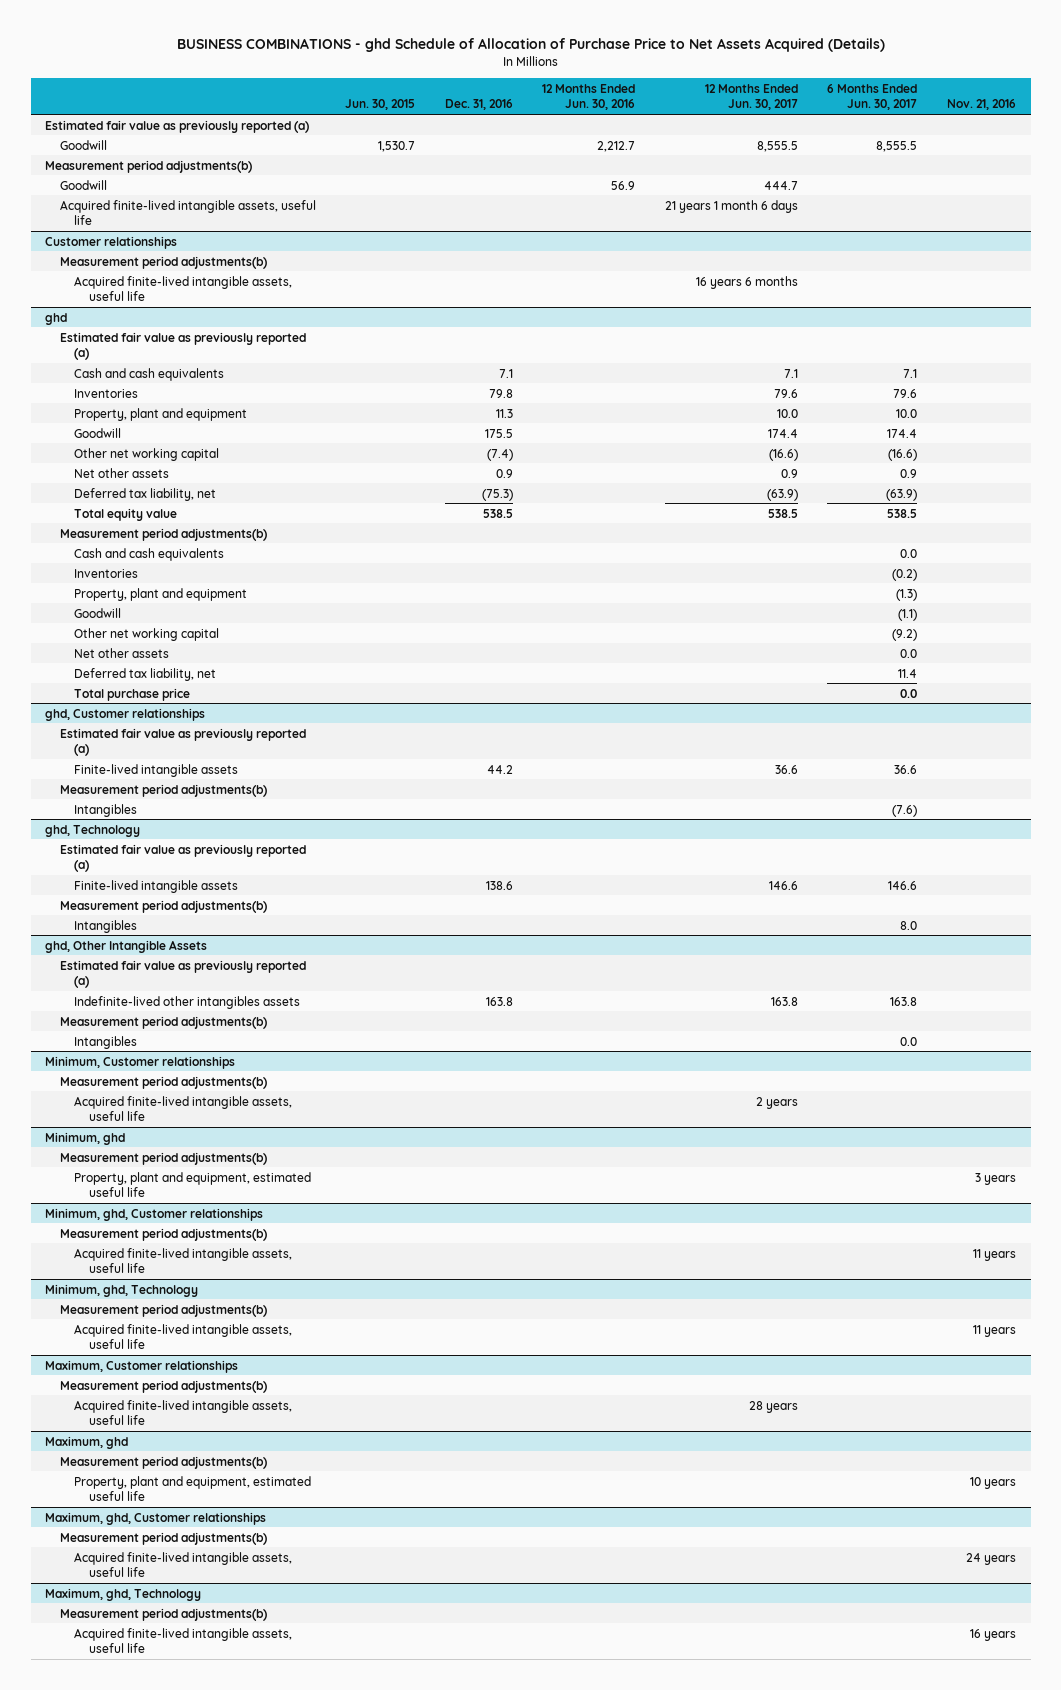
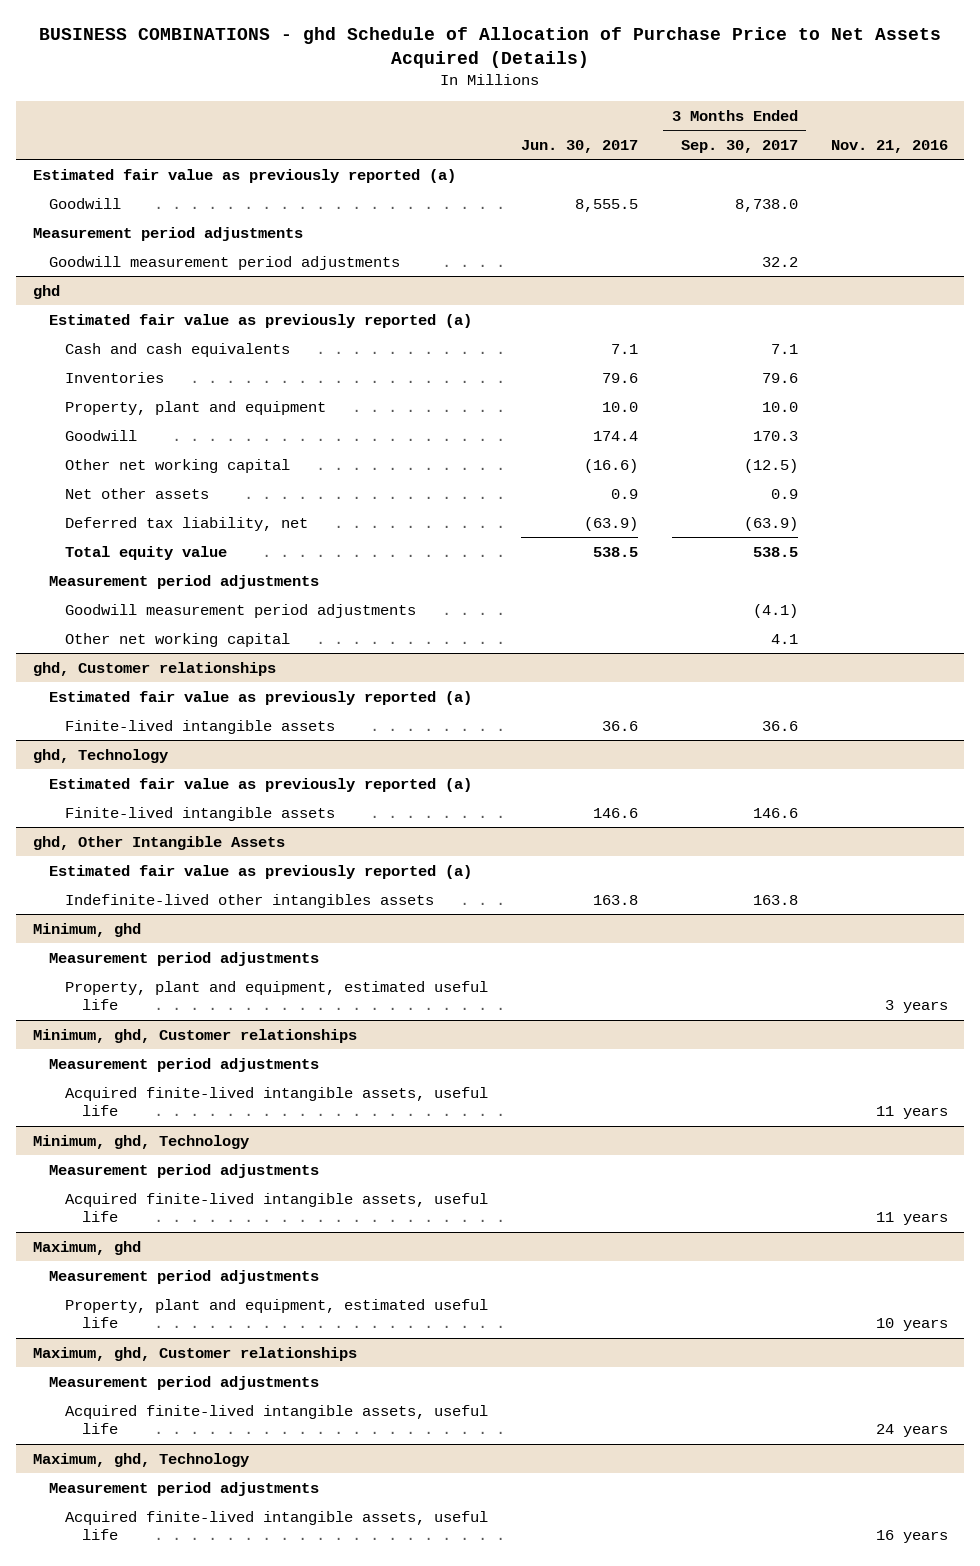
- | Jun. 30, 2015 | Dec. 31, 2016 | 12 Months Ended Jun. 30, 2016 | 12 Months Ended Jun. 30, 2017 | 6 Months Ended Jun. 30, 2017 | Nov. 21, 2016
+ | Jun. 30, 2017 | 3 Months Ended Sep. 30, 2017 | Nov. 21, 2016
- Measurement period adjustments(b)
- Goodwill | | | 56.9 | 444.7 | |
- Acquired finite-lived intangible assets, useful life | | | | 21 years 1 month 6 days | |
- Customer relationships
- Measurement period adjustments(b)
- Acquired finite-lived intangible assets, useful life | | | | 16 years 6 months | |
+ Measurement period adjustments
+ Goodwill measurement period adjustments | | 32.2 |
@ ghd
- Measurement period adjustments(b)
- Cash and cash equivalents | | | | | 0.0 |
- Inventories | | | | | (0.2) |
- Property, plant and equipment | | | | | (1.3) |
- Goodwill | | | | | (1.1) |
+ Measurement period adjustments
+ Goodwill measurement period adjustments | | (4.1) |
- Net other assets | | | | | 0.0 |
- Deferred tax liability, net | | | | | 11.4 |
- Total purchase price | | | | | 0.0 |
@ ghd, Customer relationships
- Measurement period adjustments(b)
- Intangibles | | | | | (7.6) |
@ ghd, Technology
- Measurement period adjustments(b)
- Intangibles | | | | | 8.0 |
@ ghd, Other Intangible Assets
- Measurement period adjustments(b)
- Intangibles | | | | | 0.0 |
- Minimum, Customer relationships
- Measurement period adjustments(b)
- Acquired finite-lived intangible assets, useful life | | | | 2 years | |
@ Minimum, ghd
- Measurement period adjustments(b)
+ Measurement period adjustments
@ Minimum, ghd, Customer relationships
- Measurement period adjustments(b)
+ Measurement period adjustments
@ Minimum, ghd, Technology
- Measurement period adjustments(b)
+ Measurement period adjustments
- Maximum, Customer relationships
- Measurement period adjustments(b)
- Acquired finite-lived intangible assets, useful life | | | | 28 years | |
@ Maximum, ghd
- Measurement period adjustments(b)
+ Measurement period adjustments
@ Maximum, ghd, Customer relationships
- Measurement period adjustments(b)
+ Measurement period adjustments
@ Maximum, ghd, Technology
- Measurement period adjustments(b)
+ Measurement period adjustments

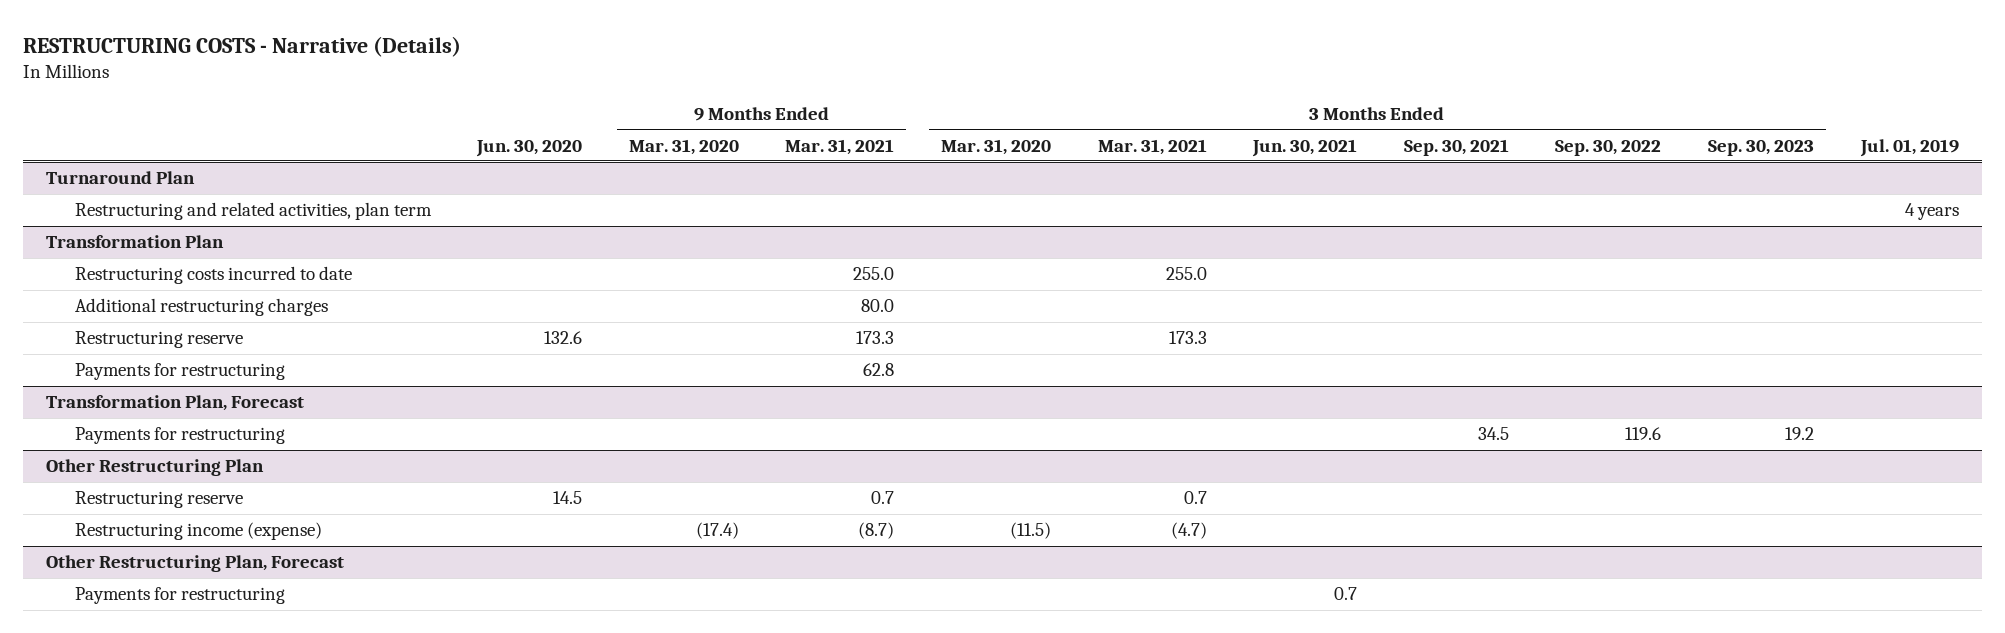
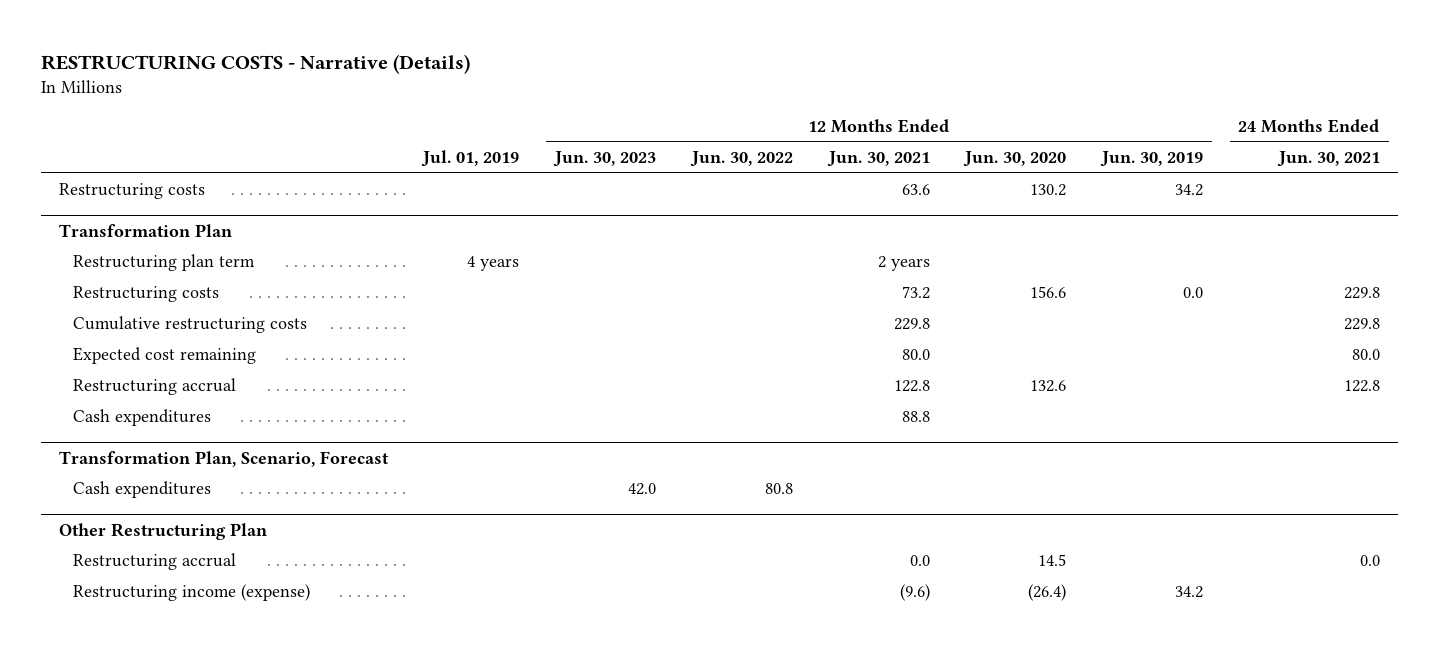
- | Jun. 30, 2020 | 9 Months Ended Mar. 31, 2020 | 9 Months Ended Mar. 31, 2021 | 3 Months Ended Mar. 31, 2020 | 3 Months Ended Mar. 31, 2021 | 3 Months Ended Jun. 30, 2021 | 3 Months Ended Sep. 30, 2021 | 3 Months Ended Sep. 30, 2022 | 3 Months Ended Sep. 30, 2023 | Jul. 01, 2019
+ | Jul. 01, 2019 | 12 Months Ended Jun. 30, 2023 | 12 Months Ended Jun. 30, 2022 | 12 Months Ended Jun. 30, 2021 | 12 Months Ended Jun. 30, 2020 | 12 Months Ended Jun. 30, 2019 | 24 Months Ended Jun. 30, 2021
- Turnaround Plan
- Restructuring and related activities, plan term | | | | | | | | | | 4 years
+ Restructuring costs | | | | 63.6 | 130.2 | 34.2 |
@ Transformation Plan
- Restructuring costs incurred to date | | | 255.0 | | 255.0 | | | | |
- Additional restructuring charges | | | 80.0 | | | | | | |
- Restructuring reserve | 132.6 | | 173.3 | | 173.3 | | | | |
- Payments for restructuring | | | 62.8 | | | | | | |
- Transformation Plan, Forecast
- Payments for restructuring | | | | | | | 34.5 | 119.6 | 19.2 |
@ Transformation Plan
+ Restructuring plan term | 4 years | | | 2 years | | |
+ Restructuring costs | | | | 73.2 | 156.6 | 0.0 | 229.8
+ Cumulative restructuring costs | | | | 229.8 | | | 229.8
+ Expected cost remaining | | | | 80.0 | | | 80.0
+ Restructuring accrual | | | | 122.8 | 132.6 | | 122.8
+ Cash expenditures | | | | 88.8 | | |
+ Transformation Plan, Scenario, Forecast
+ Cash expenditures | | 42.0 | 80.8 | | | |
@ Other Restructuring Plan
- Restructuring reserve | 14.5 | | 0.7 | | 0.7 | | | | |
+ Restructuring accrual | | | | 0.0 | 14.5 | | 0.0
- Other Restructuring Plan, Forecast
- Payments for restructuring | | | | | | 0.7 | | | |

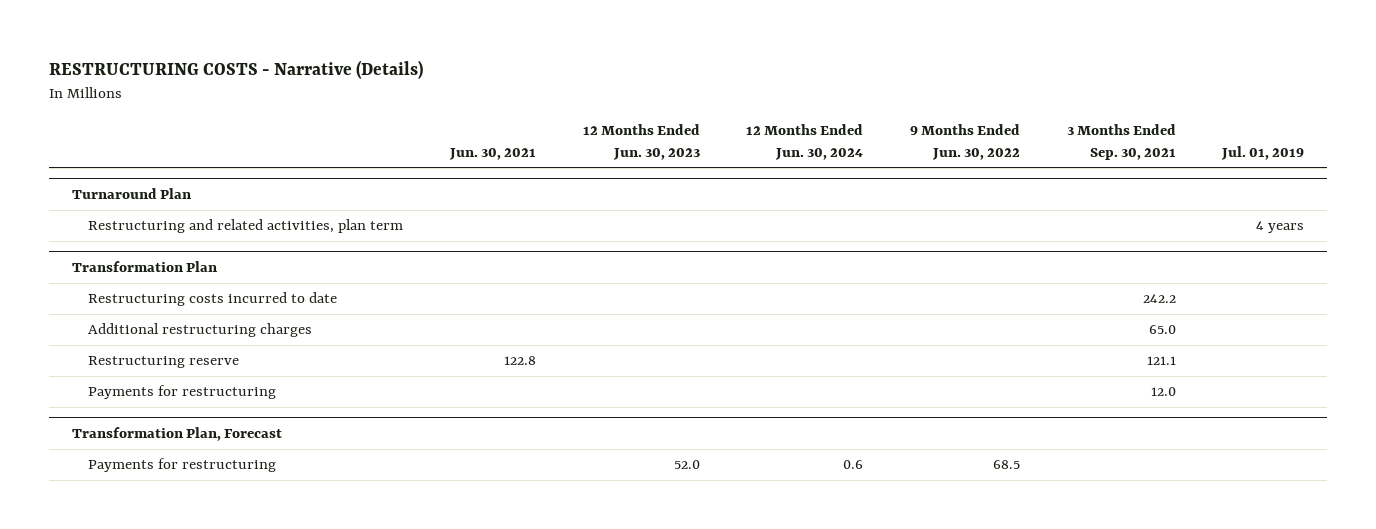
- | Jul. 01, 2019 | 12 Months Ended Jun. 30, 2023 | 12 Months Ended Jun. 30, 2022 | 12 Months Ended Jun. 30, 2021 | 12 Months Ended Jun. 30, 2020 | 12 Months Ended Jun. 30, 2019 | 24 Months Ended Jun. 30, 2021
+ | Jun. 30, 2021 | 12 Months Ended Jun. 30, 2023 | 12 Months Ended Jun. 30, 2024 | 9 Months Ended Jun. 30, 2022 | 3 Months Ended Sep. 30, 2021 | Jul. 01, 2019
- Restructuring costs | | | | 63.6 | 130.2 | 34.2 |
+ Turnaround Plan
+ Restructuring and related activities, plan term | | | | | | 4 years
@ Transformation Plan
- Restructuring plan term | 4 years | | | 2 years | | |
- Restructuring costs | | | | 73.2 | 156.6 | 0.0 | 229.8
- Cumulative restructuring costs | | | | 229.8 | | | 229.8
- Expected cost remaining | | | | 80.0 | | | 80.0
- Restructuring accrual | | | | 122.8 | 132.6 | | 122.8
- Cash expenditures | | | | 88.8 | | |
- Transformation Plan, Scenario, Forecast
- Cash expenditures | | 42.0 | 80.8 | | | |
- Other Restructuring Plan
- Restructuring accrual | | | | 0.0 | 14.5 | | 0.0
- Restructuring income (expense) | | | | (9.6) | (26.4) | 34.2 |
@ Transformation Plan
+ Restructuring costs incurred to date | | | | | 242.2 |
+ Additional restructuring charges | | | | | 65.0 |
+ Restructuring reserve | 122.8 | | | | 121.1 |
+ Payments for restructuring | | | | | 12.0 |
+ Transformation Plan, Forecast
+ Payments for restructuring | | 52.0 | 0.6 | 68.5 | |

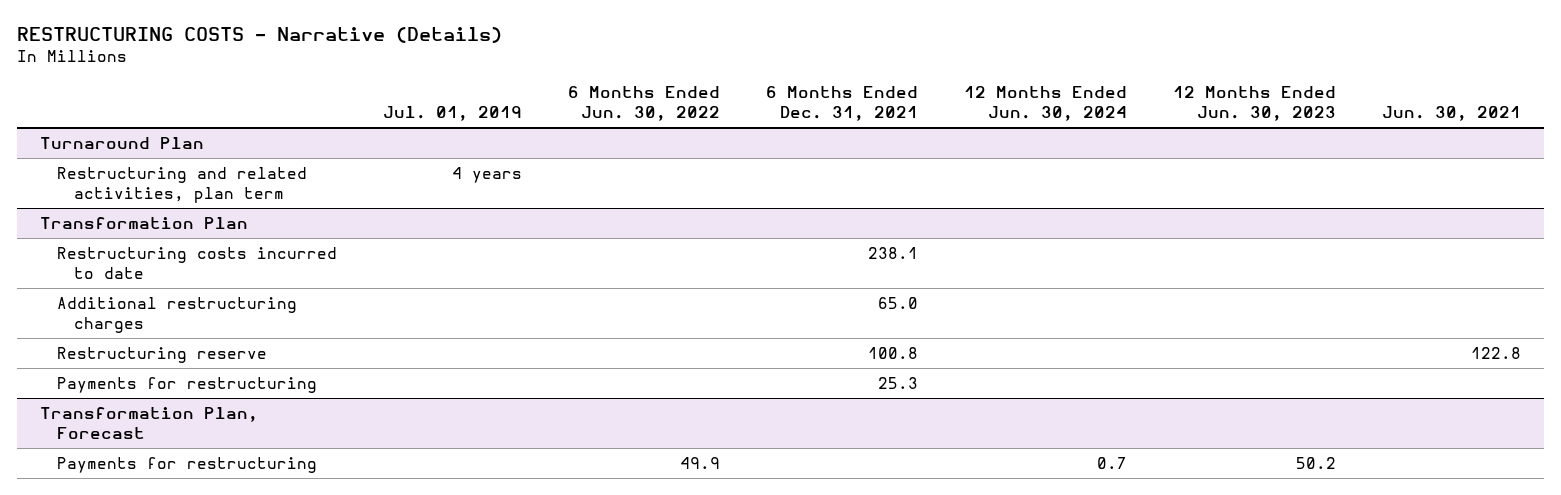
- | Jun. 30, 2021 | 12 Months Ended Jun. 30, 2023 | 12 Months Ended Jun. 30, 2024 | 9 Months Ended Jun. 30, 2022 | 3 Months Ended Sep. 30, 2021 | Jul. 01, 2019
+ | Jul. 01, 2019 | 6 Months Ended Jun. 30, 2022 | 6 Months Ended Dec. 31, 2021 | 12 Months Ended Jun. 30, 2024 | 12 Months Ended Jun. 30, 2023 | Jun. 30, 2021
@ Transformation Plan, Forecast
- Payments for restructuring | | 52.0 | 0.6 | 68.5 | |
+ Payments for restructuring | | 49.9 | | 0.7 | 50.2 |

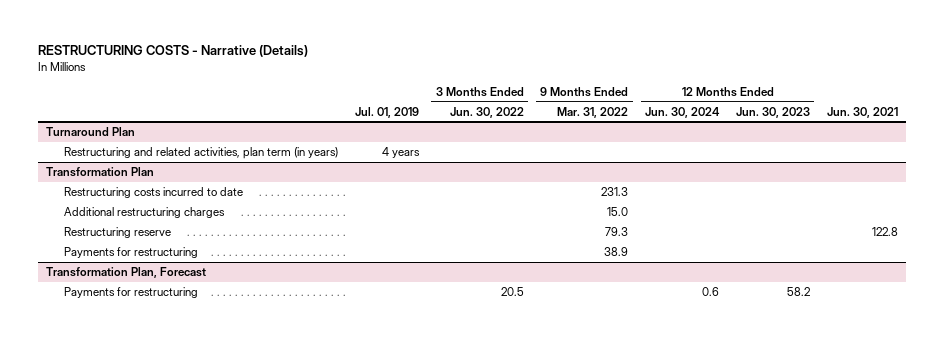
- | Jul. 01, 2019 | 6 Months Ended Jun. 30, 2022 | 6 Months Ended Dec. 31, 2021 | 12 Months Ended Jun. 30, 2024 | 12 Months Ended Jun. 30, 2023 | Jun. 30, 2021
+ | Jul. 01, 2019 | 3 Months Ended Jun. 30, 2022 | 9 Months Ended Mar. 31, 2022 | 12 Months Ended Jun. 30, 2024 | 12 Months Ended Jun. 30, 2023 | Jun. 30, 2021
@ Turnaround Plan
- Restructuring and related activities, plan term | 4 years | | | | |
+ Restructuring and related activities, plan term (in years) | 4 years | | | | |
@ Transformation Plan, Forecast
- Payments for restructuring | | 49.9 | | 0.7 | 50.2 |
+ Payments for restructuring | | 20.5 | | 0.6 | 58.2 |

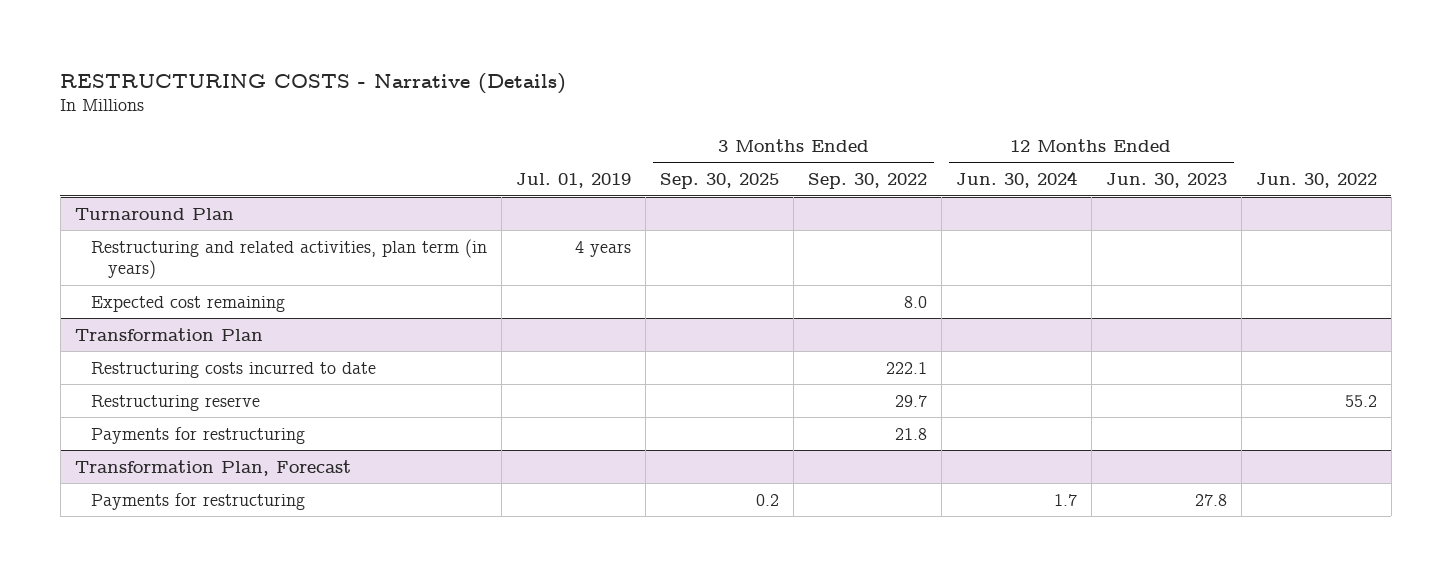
- | Jul. 01, 2019 | 3 Months Ended Jun. 30, 2022 | 9 Months Ended Mar. 31, 2022 | 12 Months Ended Jun. 30, 2024 | 12 Months Ended Jun. 30, 2023 | Jun. 30, 2021
+ | Jul. 01, 2019 | 3 Months Ended Sep. 30, 2025 | 3 Months Ended Sep. 30, 2022 | 12 Months Ended Jun. 30, 2024 | 12 Months Ended Jun. 30, 2023 | Jun. 30, 2022
@ Turnaround Plan
+ Expected cost remaining | | | 8.0 | | |
@ Transformation Plan
- Additional restructuring charges | | | 15.0 | | |
@ Transformation Plan, Forecast
- Payments for restructuring | | 20.5 | | 0.6 | 58.2 |
+ Payments for restructuring | | 0.2 | | 1.7 | 27.8 |

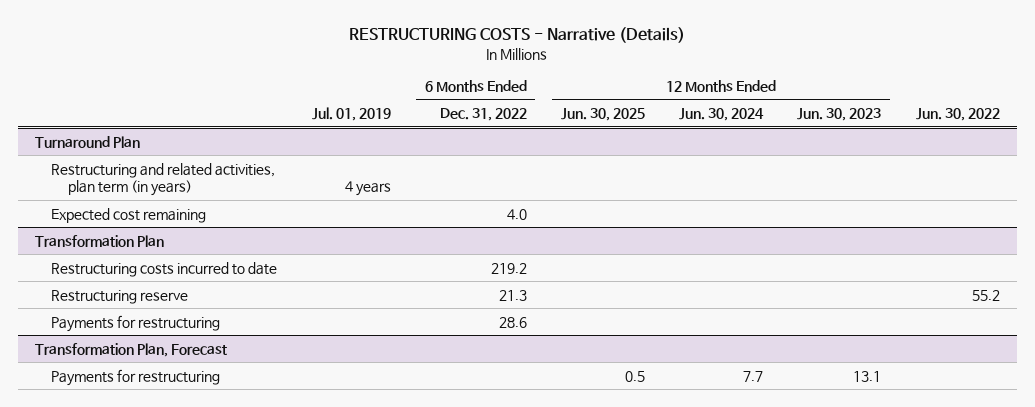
- | Jul. 01, 2019 | 3 Months Ended Sep. 30, 2025 | 3 Months Ended Sep. 30, 2022 | 12 Months Ended Jun. 30, 2024 | 12 Months Ended Jun. 30, 2023 | Jun. 30, 2022
+ | Jul. 01, 2019 | 6 Months Ended Dec. 31, 2022 | 12 Months Ended Jun. 30, 2025 | 12 Months Ended Jun. 30, 2024 | 12 Months Ended Jun. 30, 2023 | Jun. 30, 2022
@ Transformation Plan, Forecast
- Payments for restructuring | | 0.2 | | 1.7 | 27.8 |
+ Payments for restructuring | | | 0.5 | 7.7 | 13.1 |

